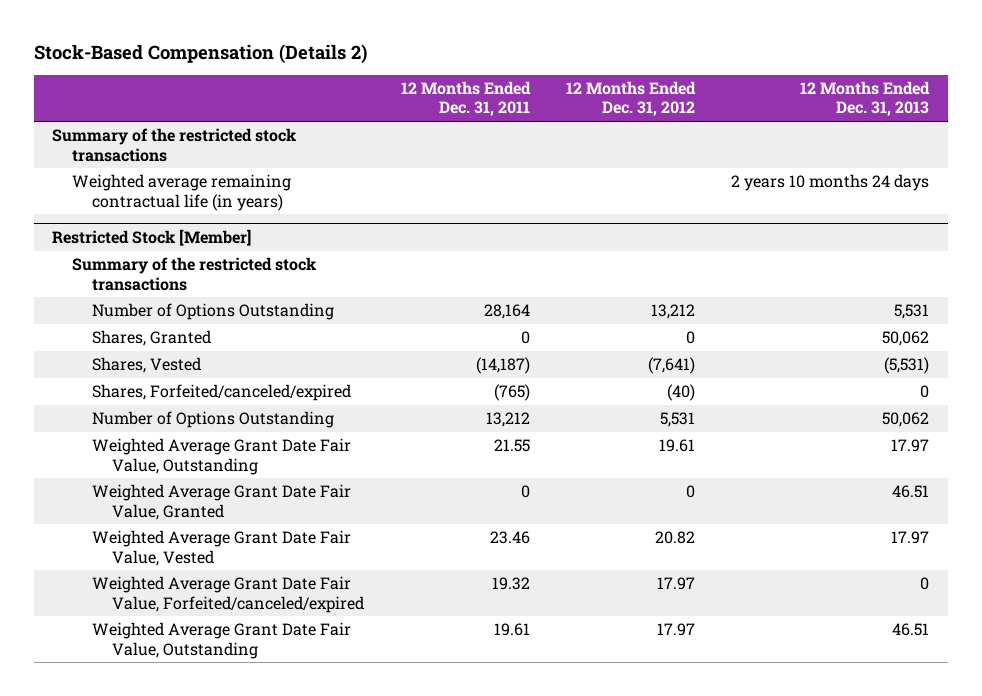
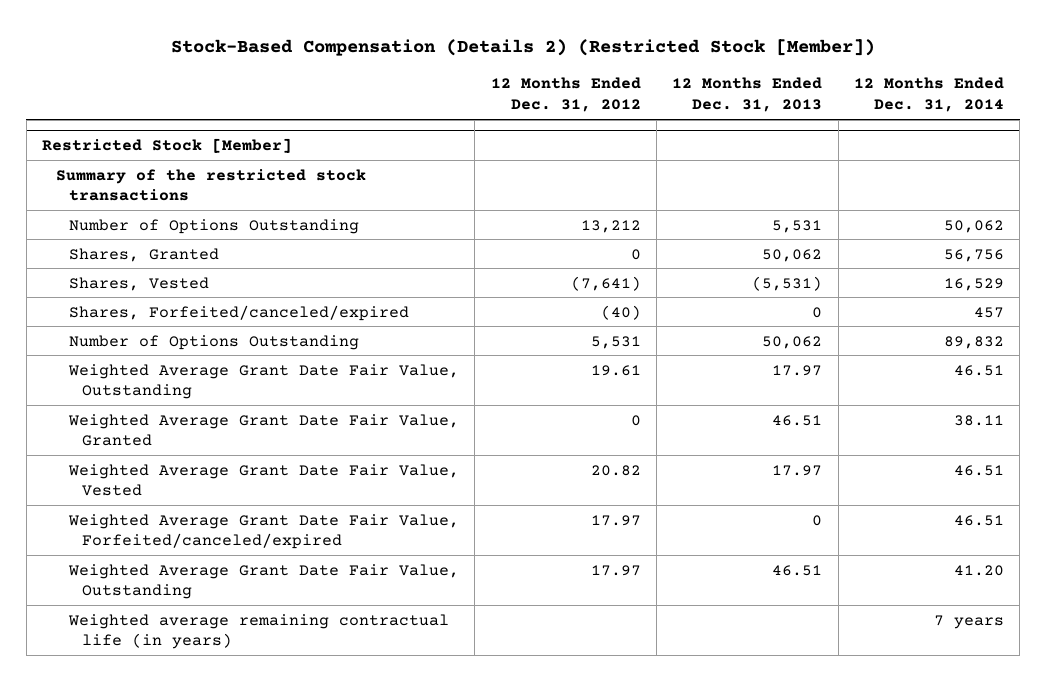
- Stock-Based Compensation (Details 2)
+ Stock-Based Compensation (Details 2) (Restricted Stock [Member])
- | 12 Months Ended Dec. 31, 2011 | 12 Months Ended Dec. 31, 2012 | 12 Months Ended Dec. 31, 2013
+ | 12 Months Ended Dec. 31, 2012 | 12 Months Ended Dec. 31, 2013 | 12 Months Ended Dec. 31, 2014
- Summary of the restricted stock transactions
- Weighted average remaining contractual life (in years) | | | 2 years 10 months 24 days
@ Restricted Stock [Member]
+ Weighted average remaining contractual life (in years) | | | 7 years

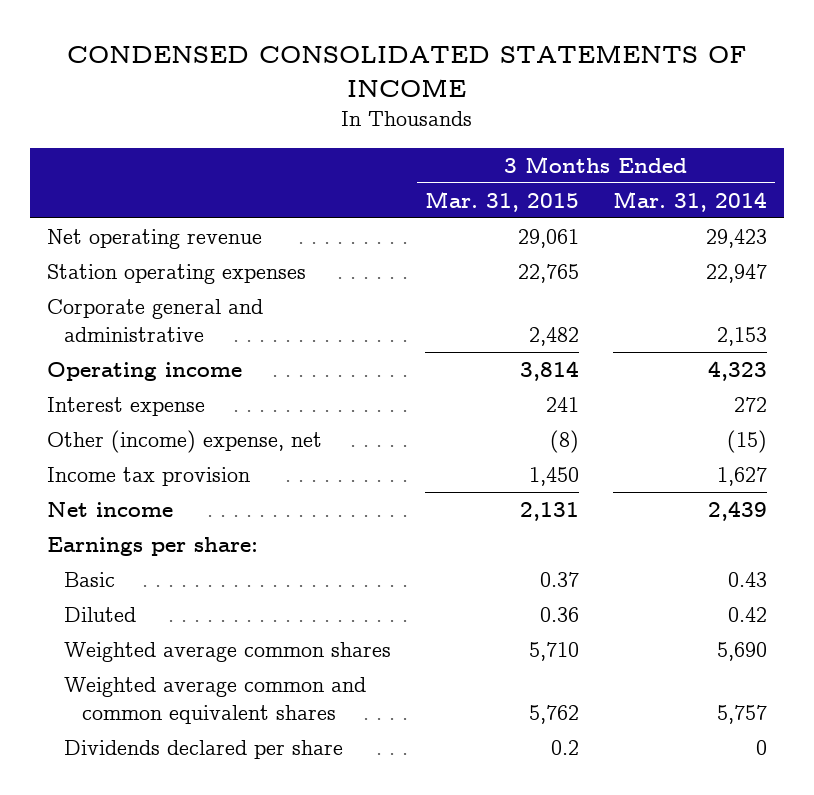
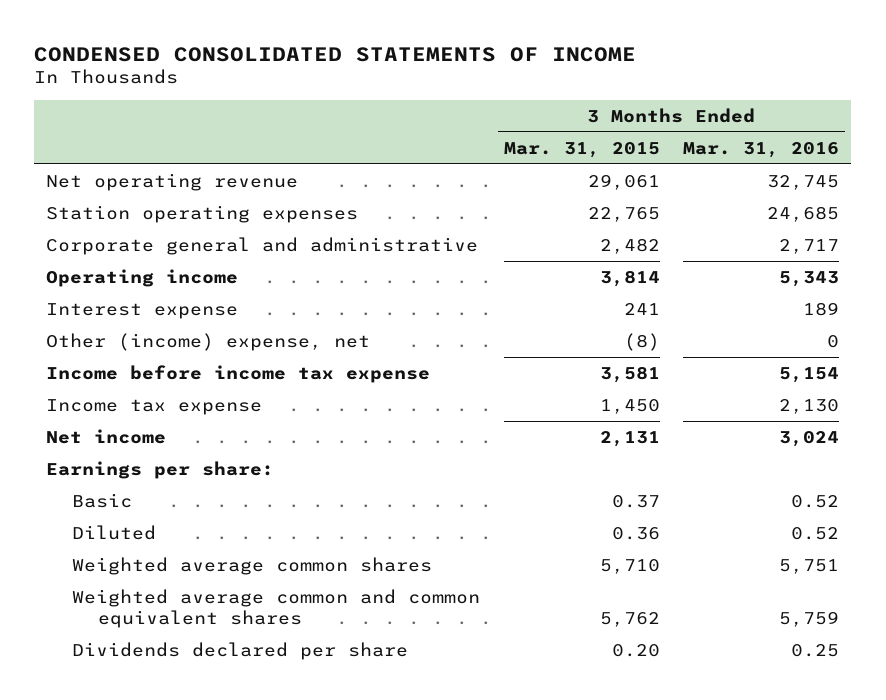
- | 3 Months Ended Mar. 31, 2015 | 3 Months Ended Mar. 31, 2014
+ | 3 Months Ended Mar. 31, 2015 | 3 Months Ended Mar. 31, 2016
- Income tax provision | 1,450 | 1,627
+ Income before income tax expense | 3,581 | 5,154
+ Income tax expense | 1,450 | 2,130
- Dividends declared per share | 0.2 | 0
+ Dividends declared per share | 0.20 | 0.25

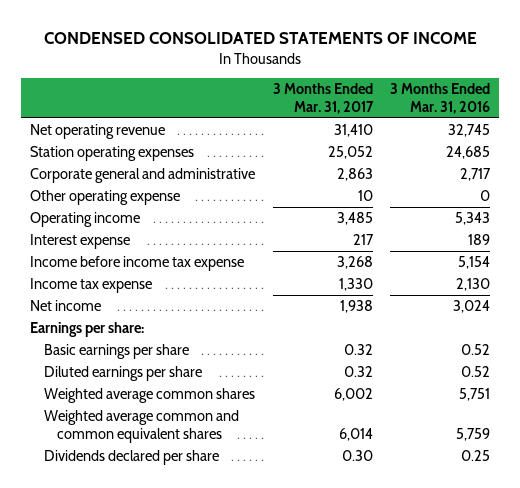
- | 3 Months Ended Mar. 31, 2015 | 3 Months Ended Mar. 31, 2016
+ | 3 Months Ended Mar. 31, 2017 | 3 Months Ended Mar. 31, 2016
+ Other operating expense | 10 | 0
- Other (income) expense, net | (8) | 0
- Basic | 0.37 | 0.52
- Diluted | 0.36 | 0.52
+ Basic earnings per share | 0.32 | 0.52
+ Diluted earnings per share | 0.32 | 0.52

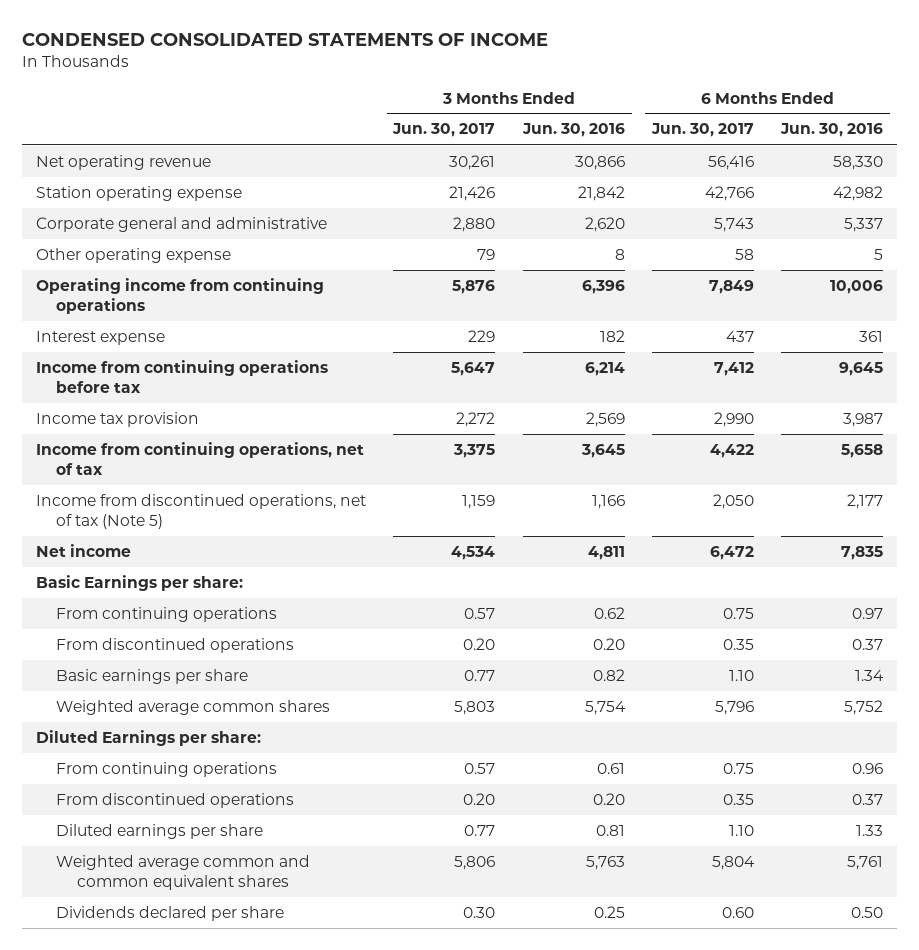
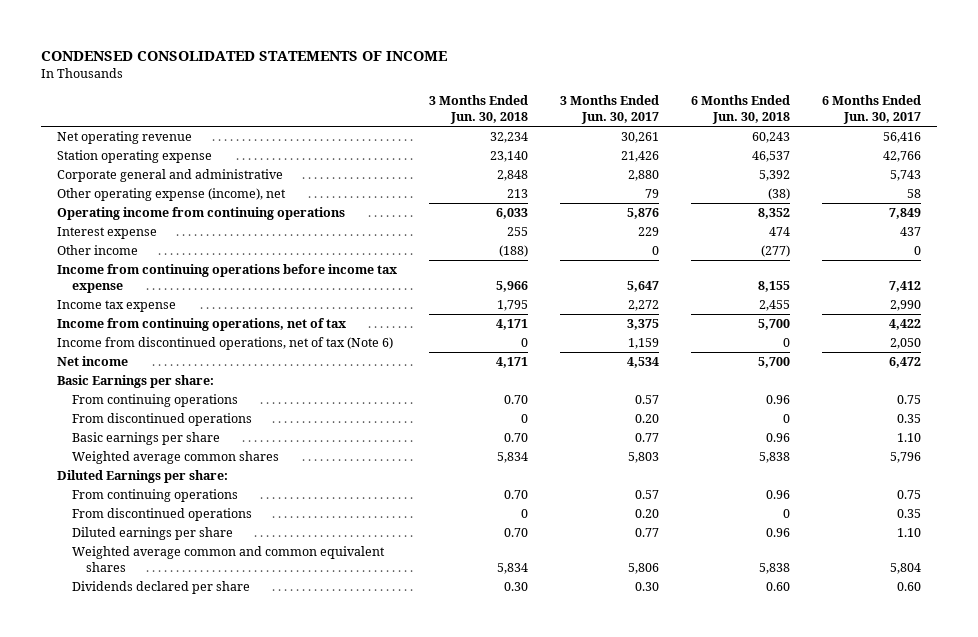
- | 3 Months Ended Jun. 30, 2017 | 3 Months Ended Jun. 30, 2016 | 6 Months Ended Jun. 30, 2017 | 6 Months Ended Jun. 30, 2016
+ | 3 Months Ended Jun. 30, 2018 | 3 Months Ended Jun. 30, 2017 | 6 Months Ended Jun. 30, 2018 | 6 Months Ended Jun. 30, 2017
- Other operating expense | 79 | 8 | 58 | 5
+ Other operating expense (income), net | 213 | 79 | (38) | 58
- Income from continuing operations before tax | 5,647 | 6,214 | 7,412 | 9,645
- Income tax provision | 2,272 | 2,569 | 2,990 | 3,987
+ Other income | (188) | 0 | (277) | 0
+ Income from continuing operations before income tax expense | 5,966 | 5,647 | 8,155 | 7,412
+ Income tax expense | 1,795 | 2,272 | 2,455 | 2,990
- Income from discontinued operations, net of tax (Note 5) | 1,159 | 1,166 | 2,050 | 2,177
+ Income from discontinued operations, net of tax (Note 6) | 0 | 1,159 | 0 | 2,050

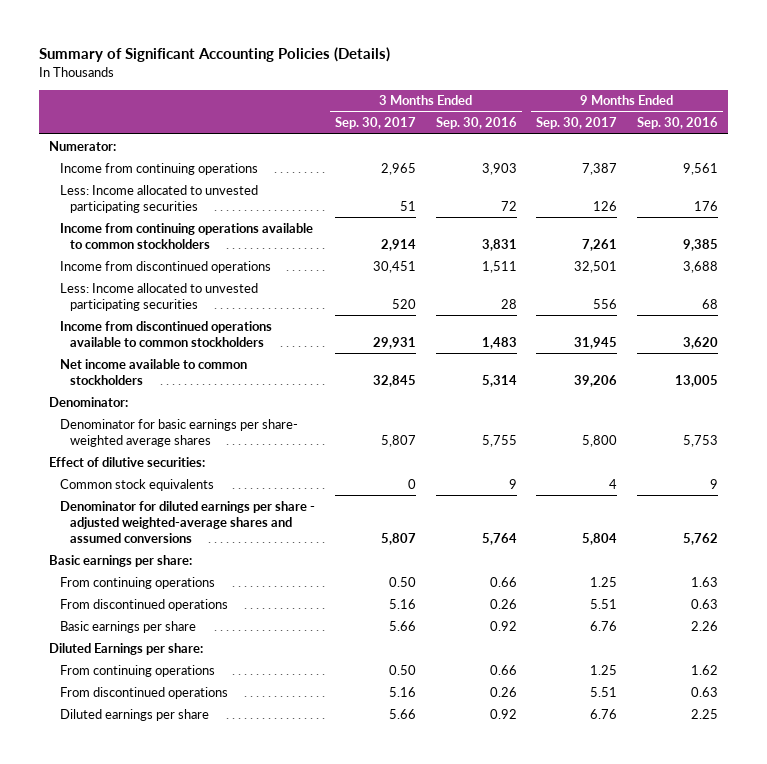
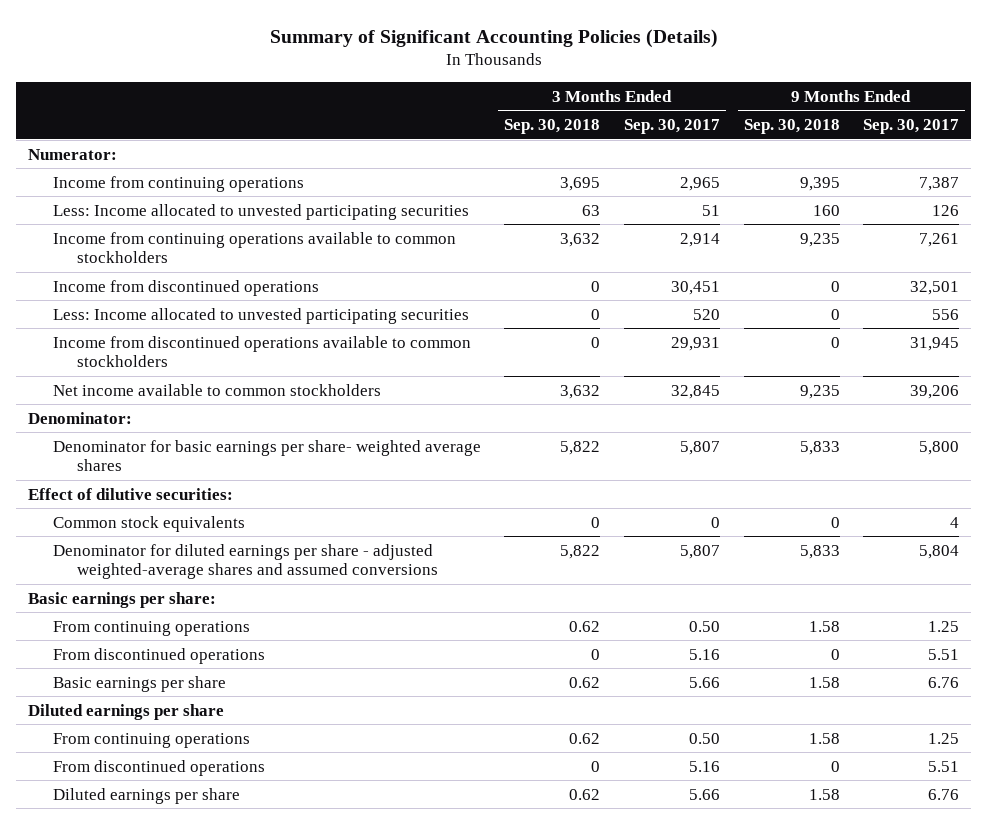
- | 3 Months Ended Sep. 30, 2017 | 3 Months Ended Sep. 30, 2016 | 9 Months Ended Sep. 30, 2017 | 9 Months Ended Sep. 30, 2016
+ | 3 Months Ended Sep. 30, 2018 | 3 Months Ended Sep. 30, 2017 | 9 Months Ended Sep. 30, 2018 | 9 Months Ended Sep. 30, 2017
- Diluted Earnings per share:
+ Diluted earnings per share

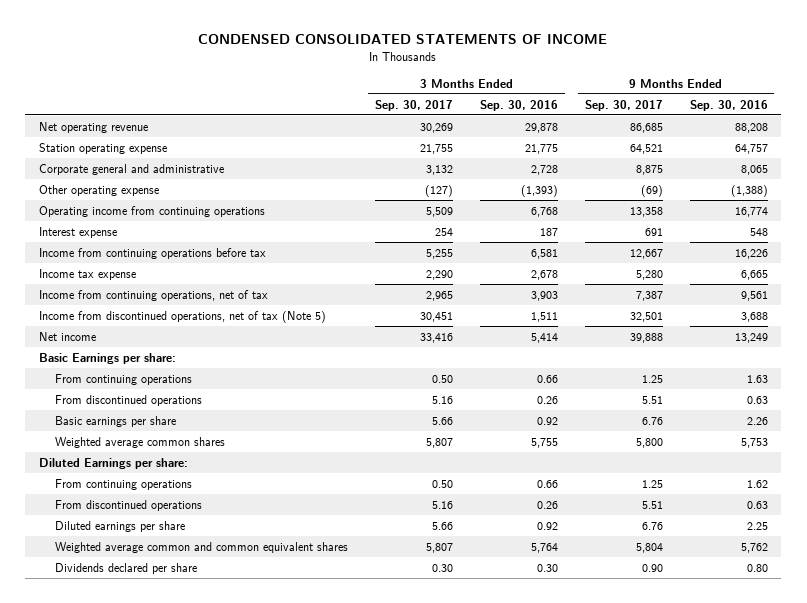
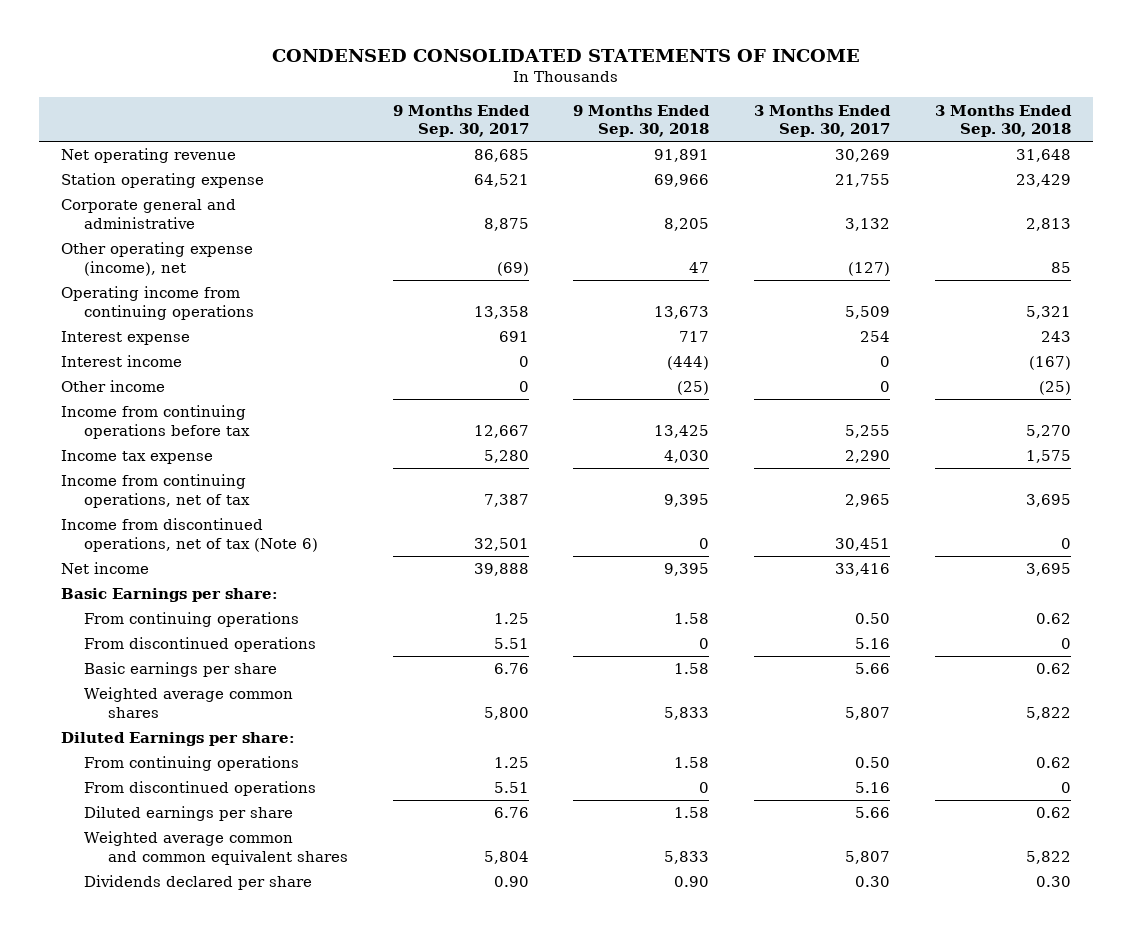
- | 3 Months Ended Sep. 30, 2017 | 3 Months Ended Sep. 30, 2016 | 9 Months Ended Sep. 30, 2017 | 9 Months Ended Sep. 30, 2016
+ | 9 Months Ended Sep. 30, 2017 | 9 Months Ended Sep. 30, 2018 | 3 Months Ended Sep. 30, 2017 | 3 Months Ended Sep. 30, 2018
- Other operating expense | (127) | (1,393) | (69) | (1,388)
+ Other operating expense (income), net | (69) | 47 | (127) | 85
+ Interest income | 0 | (444) | 0 | (167)
+ Other income | 0 | (25) | 0 | (25)
- Income from discontinued operations, net of tax (Note 5) | 30,451 | 1,511 | 32,501 | 3,688
+ Income from discontinued operations, net of tax (Note 6) | 32,501 | 0 | 30,451 | 0

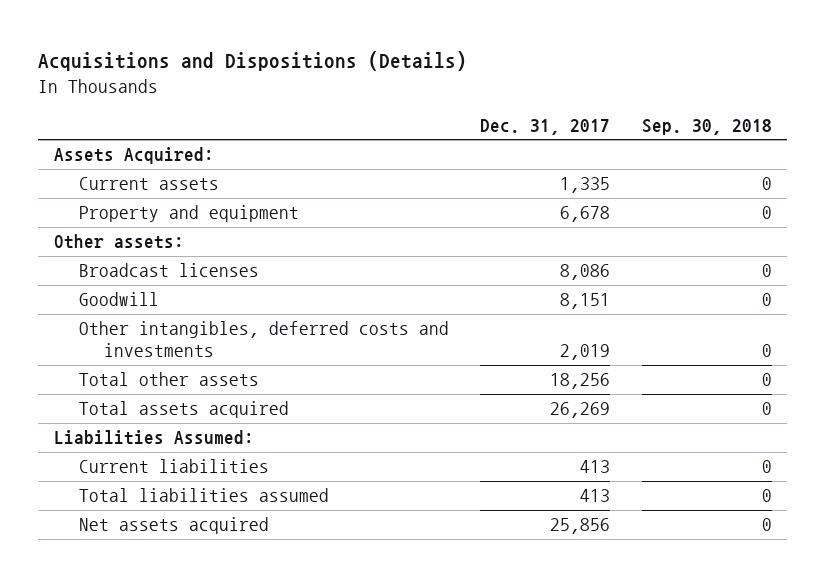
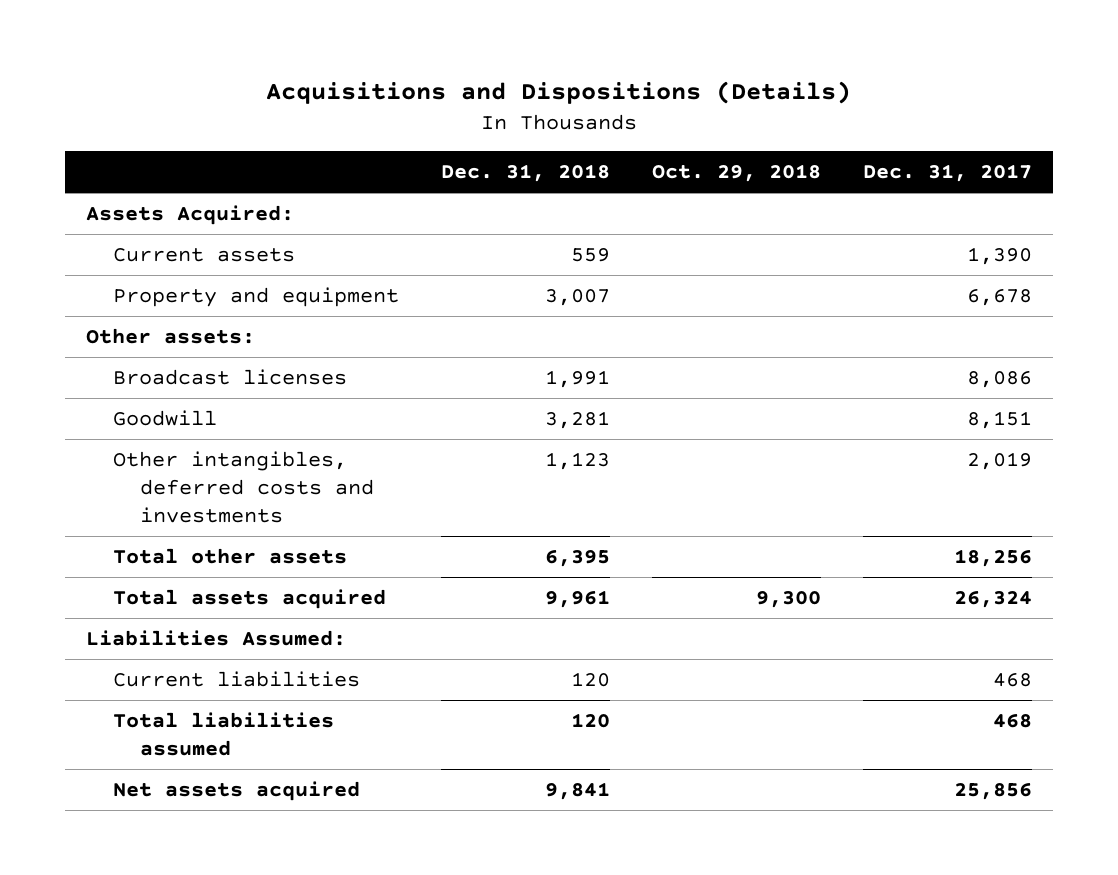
- | Dec. 31, 2017 | Sep. 30, 2018
+ | Dec. 31, 2018 | Oct. 29, 2018 | Dec. 31, 2017
- Current assets | 1,335 | 0
+ Current assets | 559 | | 1,390
- Total assets acquired | 26,269 | 0
+ Total assets acquired | 9,961 | 9,300 | 26,324
- Current liabilities | 413 | 0
- Total liabilities assumed | 413 | 0
+ Current liabilities | 120 | | 468
+ Total liabilities assumed | 120 | | 468

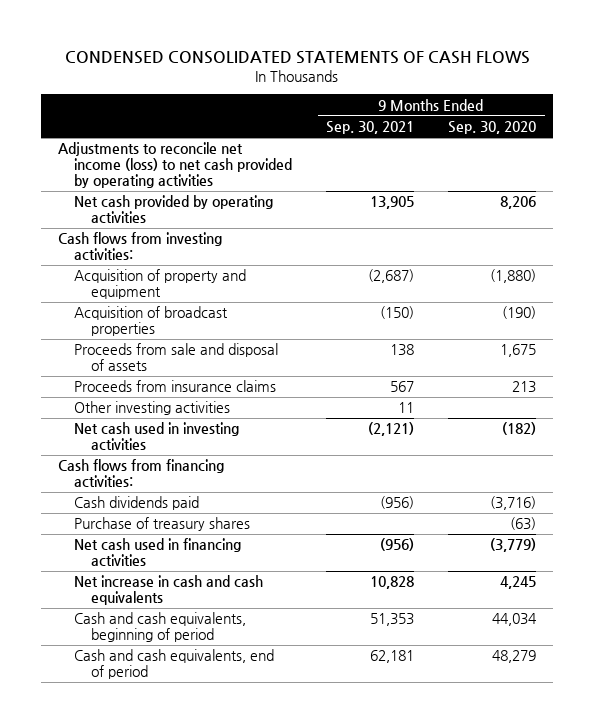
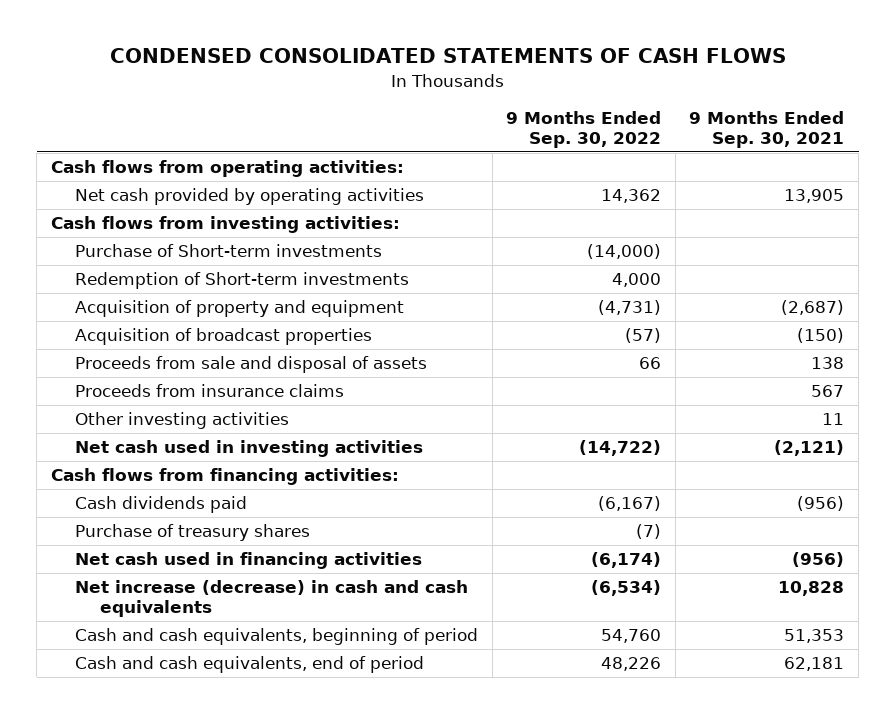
- | 9 Months Ended Sep. 30, 2021 | 9 Months Ended Sep. 30, 2020
+ | 9 Months Ended Sep. 30, 2022 | 9 Months Ended Sep. 30, 2021
- Adjustments to reconcile net income (loss) to net cash provided by operating activities
+ Cash flows from operating activities:
+ Purchase of Short-term investments | (14,000) |
+ Redemption of Short-term investments | 4,000 |
- Net increase in cash and cash equivalents | 10,828 | 4,245
+ Net increase (decrease) in cash and cash equivalents | (6,534) | 10,828

